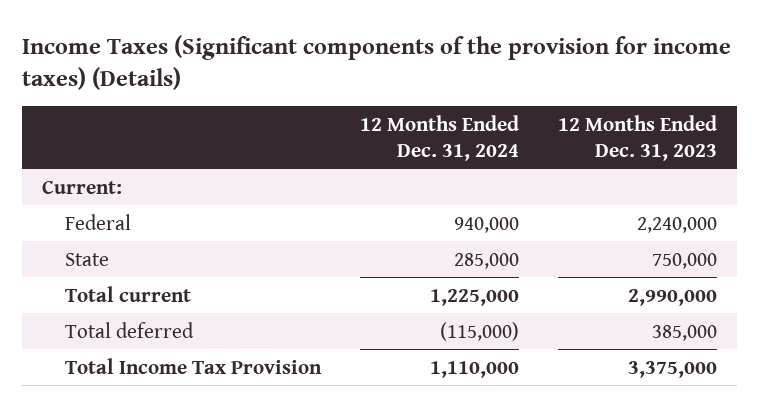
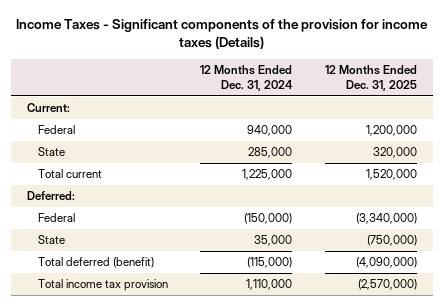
- Income Taxes (Significant components of the provision for income taxes) (Details)
+ Income Taxes - Significant components of the provision for income taxes (Details)
- | 12 Months Ended Dec. 31, 2024 | 12 Months Ended Dec. 31, 2023
+ | 12 Months Ended Dec. 31, 2024 | 12 Months Ended Dec. 31, 2025
- Total deferred | (115,000) | 385,000
- Total Income Tax Provision | 1,110,000 | 3,375,000
+ Deferred:
+ Federal | (150,000) | (3,340,000)
+ State | 35,000 | (750,000)
+ Total deferred (benefit) | (115,000) | (4,090,000)
+ Total income tax provision | 1,110,000 | (2,570,000)

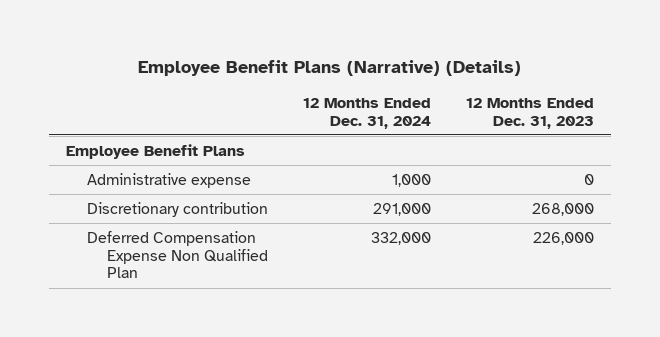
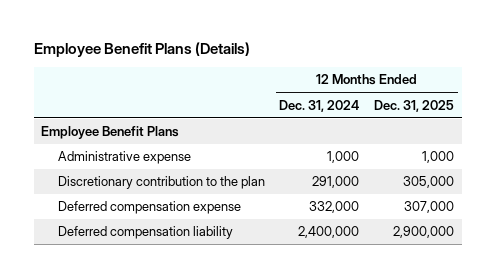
- Employee Benefit Plans (Narrative) (Details)
+ Employee Benefit Plans (Details)
- | 12 Months Ended Dec. 31, 2024 | 12 Months Ended Dec. 31, 2023
+ | 12 Months Ended Dec. 31, 2024 | 12 Months Ended Dec. 31, 2025
- Discretionary contribution | 291,000 | 268,000
- Deferred Compensation Expense Non Qualified Plan | 332,000 | 226,000
+ Discretionary contribution to the plan | 291,000 | 305,000
+ Deferred compensation expense | 332,000 | 307,000
+ Deferred compensation liability | 2,400,000 | 2,900,000

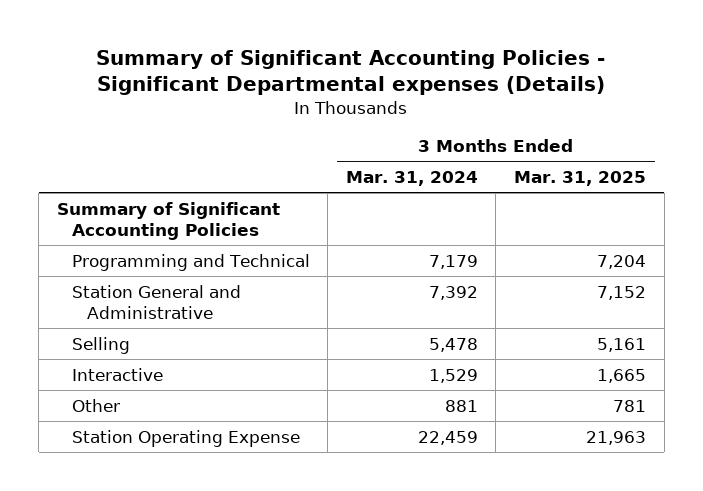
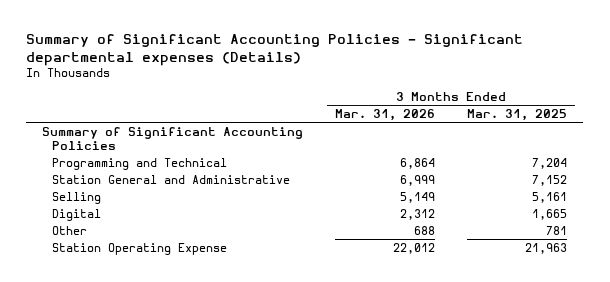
- Summary of Significant Accounting Policies - Significant Departmental expenses (Details)
+ Summary of Significant Accounting Policies - Significant departmental expenses (Details)
- | 3 Months Ended Mar. 31, 2024 | 3 Months Ended Mar. 31, 2025
+ | 3 Months Ended Mar. 31, 2026 | 3 Months Ended Mar. 31, 2025
- Interactive | 1,529 | 1,665
+ Digital | 2,312 | 1,665

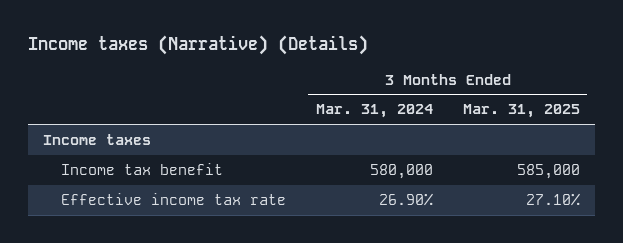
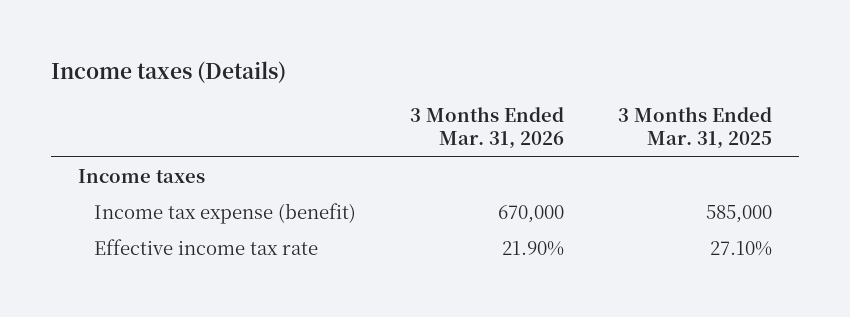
- Income taxes (Narrative) (Details)
+ Income taxes (Details)
- | 3 Months Ended Mar. 31, 2024 | 3 Months Ended Mar. 31, 2025
+ | 3 Months Ended Mar. 31, 2026 | 3 Months Ended Mar. 31, 2025
- Income tax benefit | 580,000 | 585,000
+ Income tax expense (benefit) | 670,000 | 585,000

